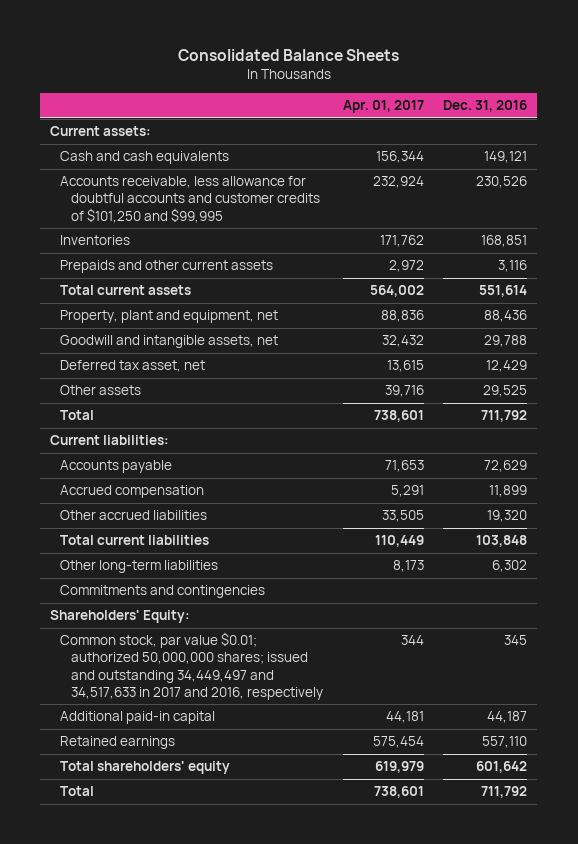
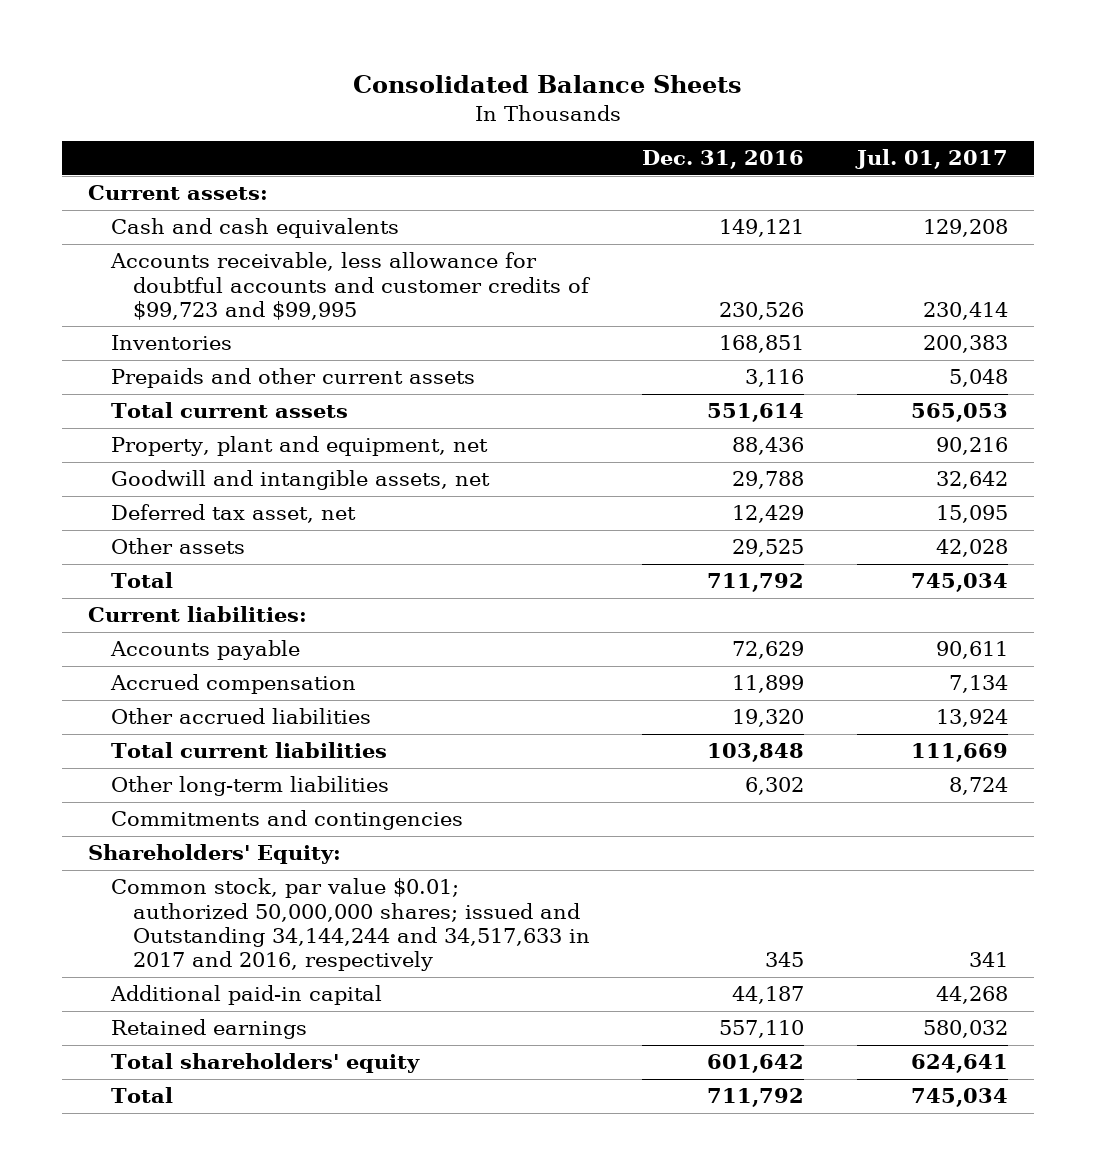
- | Apr. 01, 2017 | Dec. 31, 2016
+ | Dec. 31, 2016 | Jul. 01, 2017
- Accounts receivable, less allowance for doubtful accounts and customer credits of $101,250 and $99,995 | 232,924 | 230,526
+ Accounts receivable, less allowance for doubtful accounts and customer credits of $99,723 and $99,995 | 230,526 | 230,414
- Common stock, par value $0.01; authorized 50,000,000 shares; issued and outstanding 34,449,497 and 34,517,633 in 2017 and 2016, respectively | 344 | 345
+ Common stock, par value $0.01; authorized 50,000,000 shares; issued and Outstanding 34,144,244 and 34,517,633 in 2017 and 2016, respectively | 345 | 341

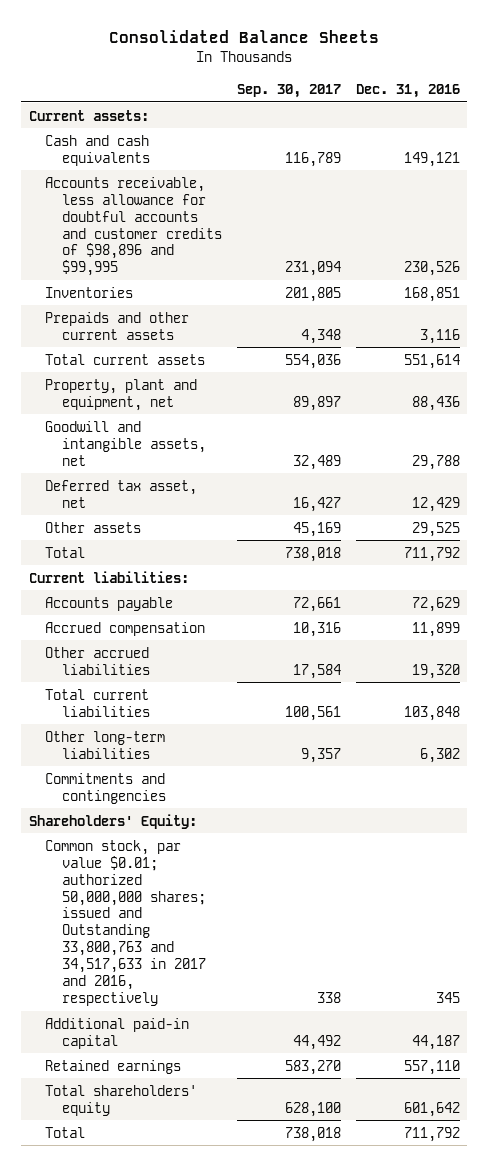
- | Dec. 31, 2016 | Jul. 01, 2017
+ | Sep. 30, 2017 | Dec. 31, 2016
- Accounts receivable, less allowance for doubtful accounts and customer credits of $99,723 and $99,995 | 230,526 | 230,414
+ Accounts receivable, less allowance for doubtful accounts and customer credits of $98,896 and $99,995 | 231,094 | 230,526
- Common stock, par value $0.01; authorized 50,000,000 shares; issued and Outstanding 34,144,244 and 34,517,633 in 2017 and 2016, respectively | 345 | 341
+ Common stock, par value $0.01; authorized 50,000,000 shares; issued and Outstanding 33,800,763 and 34,517,633 in 2017 and 2016, respectively | 338 | 345

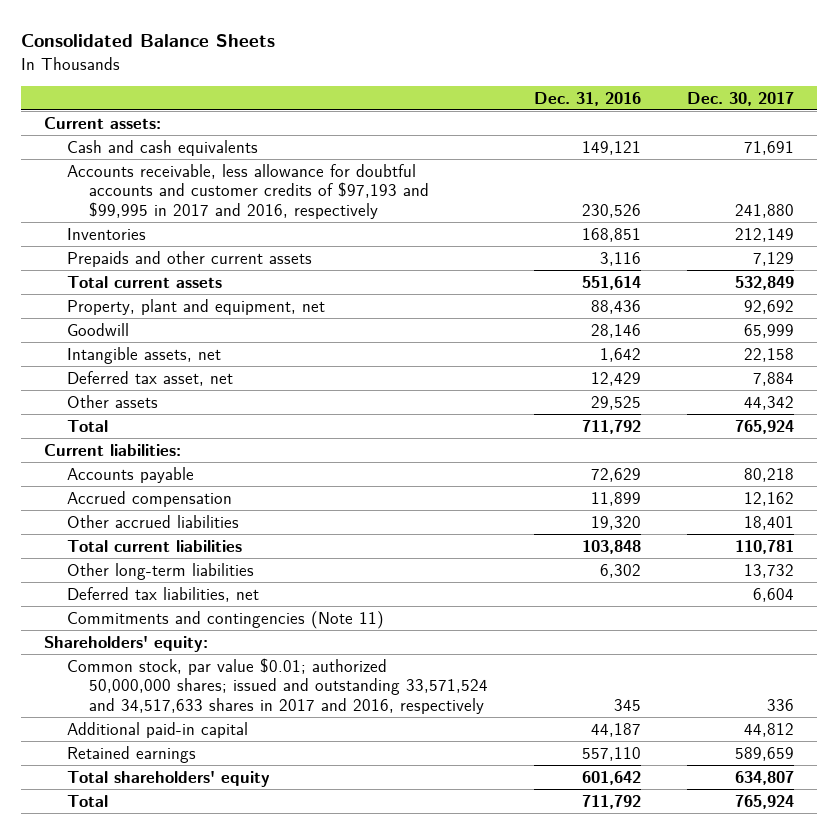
- | Sep. 30, 2017 | Dec. 31, 2016
+ | Dec. 31, 2016 | Dec. 30, 2017
- Accounts receivable, less allowance for doubtful accounts and customer credits of $98,896 and $99,995 | 231,094 | 230,526
+ Accounts receivable, less allowance for doubtful accounts and customer credits of $97,193 and $99,995 in 2017 and 2016, respectively | 230,526 | 241,880
- Goodwill and intangible assets, net | 32,489 | 29,788
+ Goodwill | 28,146 | 65,999
+ Intangible assets, net | 1,642 | 22,158
- Commitments and contingencies
- Shareholders' Equity:
- Common stock, par value $0.01; authorized 50,000,000 shares; issued and Outstanding 33,800,763 and 34,517,633 in 2017 and 2016, respectively | 338 | 345
+ Deferred tax liabilities, net | | 6,604
+ Commitments and contingencies (Note 11)
+ Shareholders' equity:
+ Common stock, par value $0.01; authorized 50,000,000 shares; issued and outstanding 33,571,524 and 34,517,633 shares in 2017 and 2016, respectively | 345 | 336

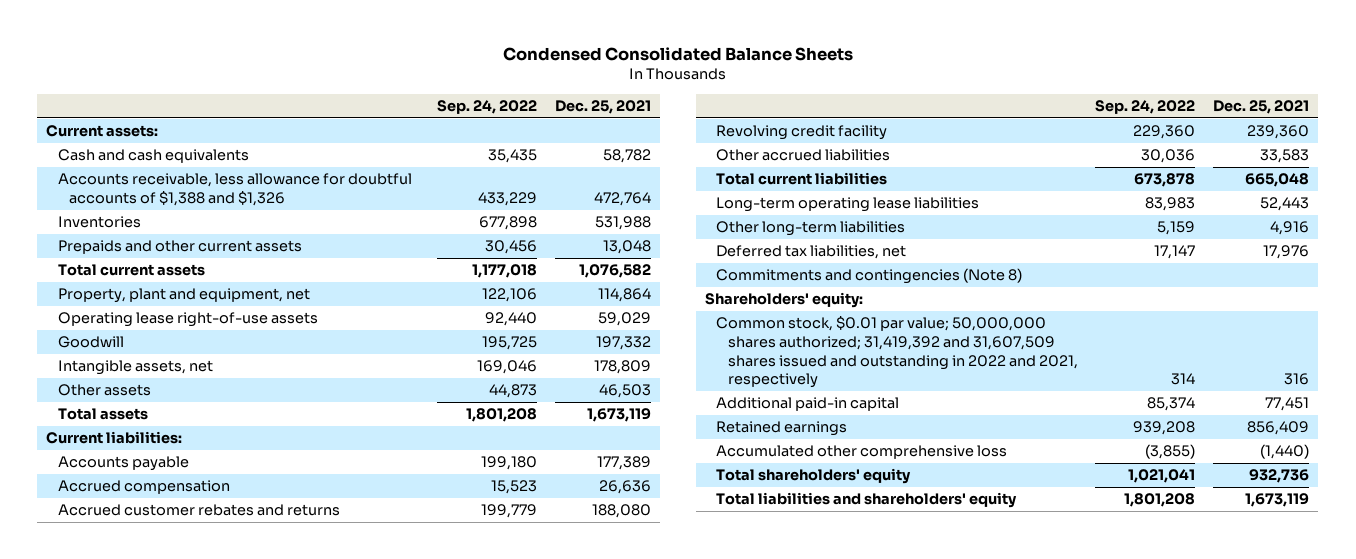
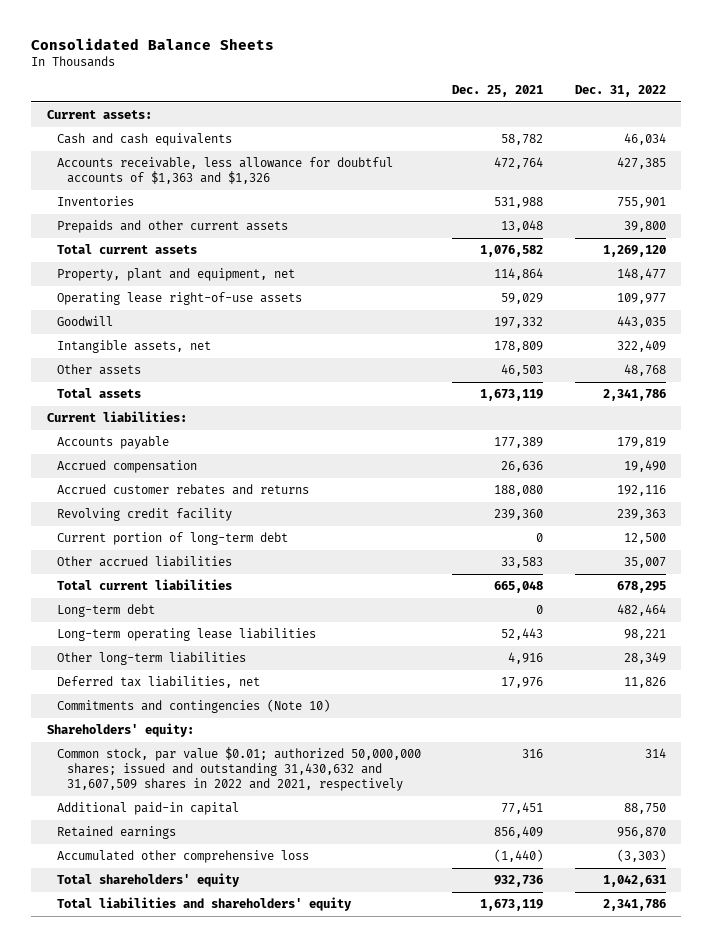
- Condensed Consolidated Balance Sheets
+ Consolidated Balance Sheets
- | Sep. 24, 2022 | Dec. 25, 2021
+ | Dec. 25, 2021 | Dec. 31, 2022
- Accounts receivable, less allowance for doubtful accounts of $1,388 and $1,326 | 433,229 | 472,764
+ Accounts receivable, less allowance for doubtful accounts of $1,363 and $1,326 | 472,764 | 427,385
+ Current portion of long-term debt | 0 | 12,500
+ Long-term debt | 0 | 482,464
- Commitments and contingencies (Note 8)
+ Commitments and contingencies (Note 10)
- Common stock, $0.01 par value; 50,000,000 shares authorized; 31,419,392 and 31,607,509 shares issued and outstanding in 2022 and 2021, respectively | 314 | 316
+ Common stock, par value $0.01; authorized 50,000,000 shares; issued and outstanding 31,430,632 and 31,607,509 shares in 2022 and 2021, respectively | 316 | 314

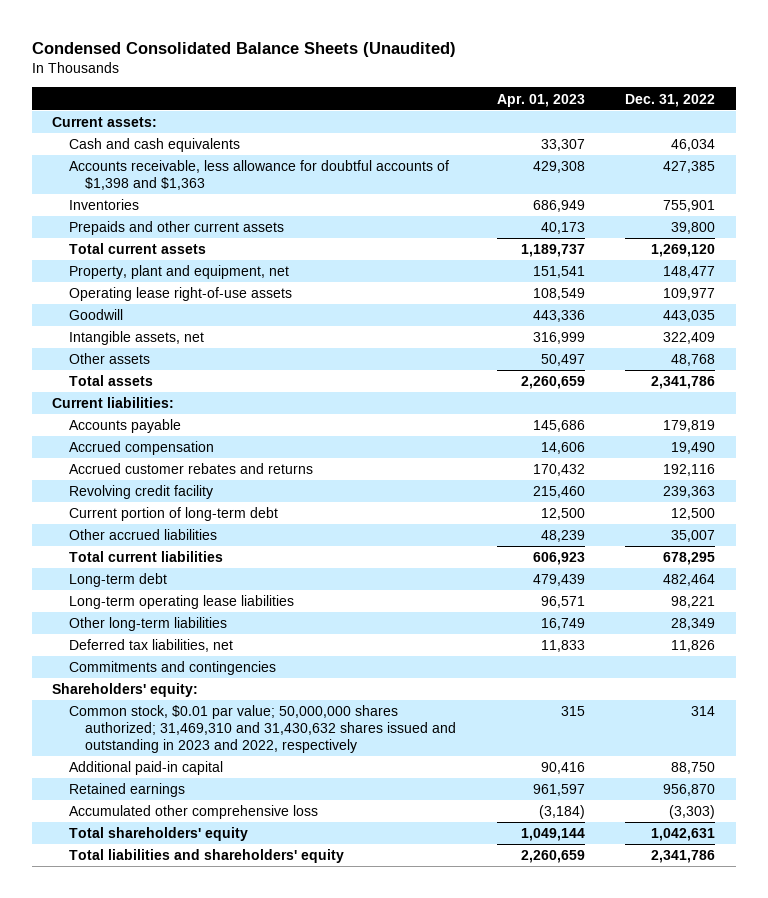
- Consolidated Balance Sheets
+ Condensed Consolidated Balance Sheets (Unaudited)
- | Dec. 25, 2021 | Dec. 31, 2022
+ | Apr. 01, 2023 | Dec. 31, 2022
- Accounts receivable, less allowance for doubtful accounts of $1,363 and $1,326 | 472,764 | 427,385
+ Accounts receivable, less allowance for doubtful accounts of $1,398 and $1,363 | 429,308 | 427,385
- Commitments and contingencies (Note 10)
+ Commitments and contingencies
- Common stock, par value $0.01; authorized 50,000,000 shares; issued and outstanding 31,430,632 and 31,607,509 shares in 2022 and 2021, respectively | 316 | 314
+ Common stock, $0.01 par value; 50,000,000 shares authorized; 31,469,310 and 31,430,632 shares issued and outstanding in 2023 and 2022, respectively | 315 | 314

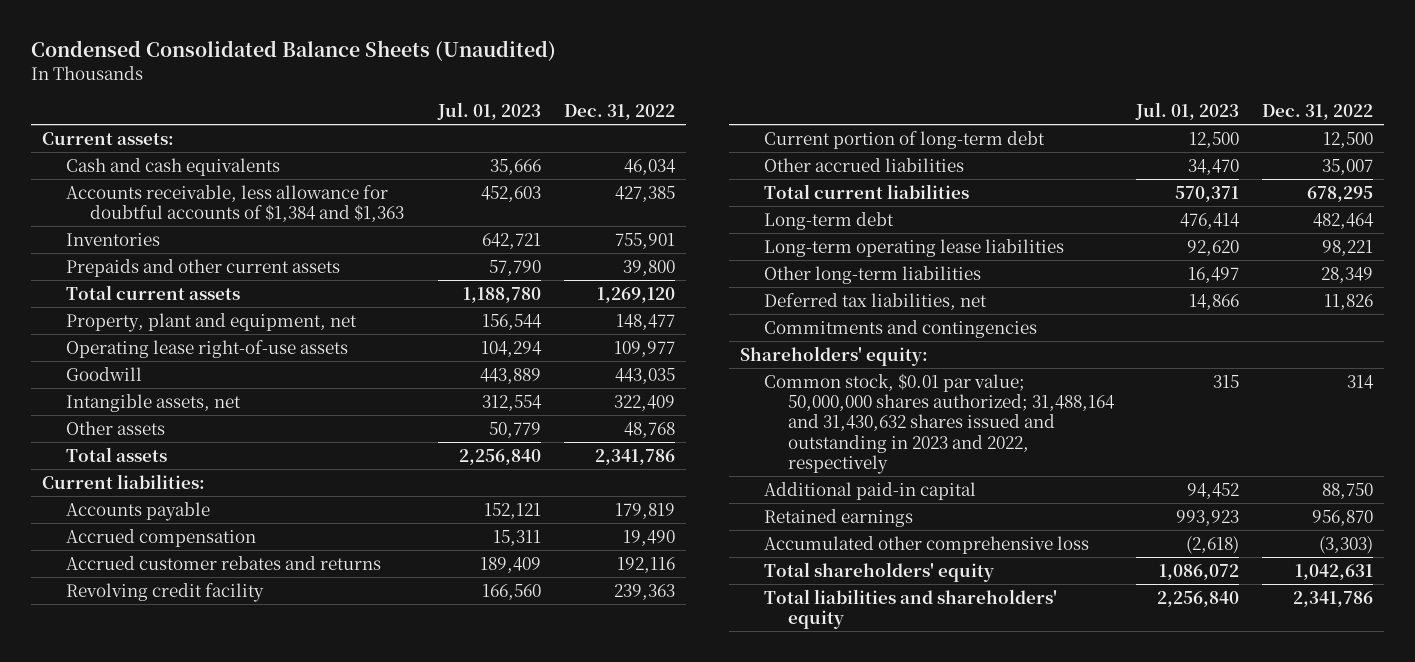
- | Apr. 01, 2023 | Dec. 31, 2022
+ | Jul. 01, 2023 | Dec. 31, 2022
- Accounts receivable, less allowance for doubtful accounts of $1,398 and $1,363 | 429,308 | 427,385
+ Accounts receivable, less allowance for doubtful accounts of $1,384 and $1,363 | 452,603 | 427,385
- Common stock, $0.01 par value; 50,000,000 shares authorized; 31,469,310 and 31,430,632 shares issued and outstanding in 2023 and 2022, respectively | 315 | 314
+ Common stock, $0.01 par value; 50,000,000 shares authorized; 31,488,164 and 31,430,632 shares issued and outstanding in 2023 and 2022, respectively | 315 | 314

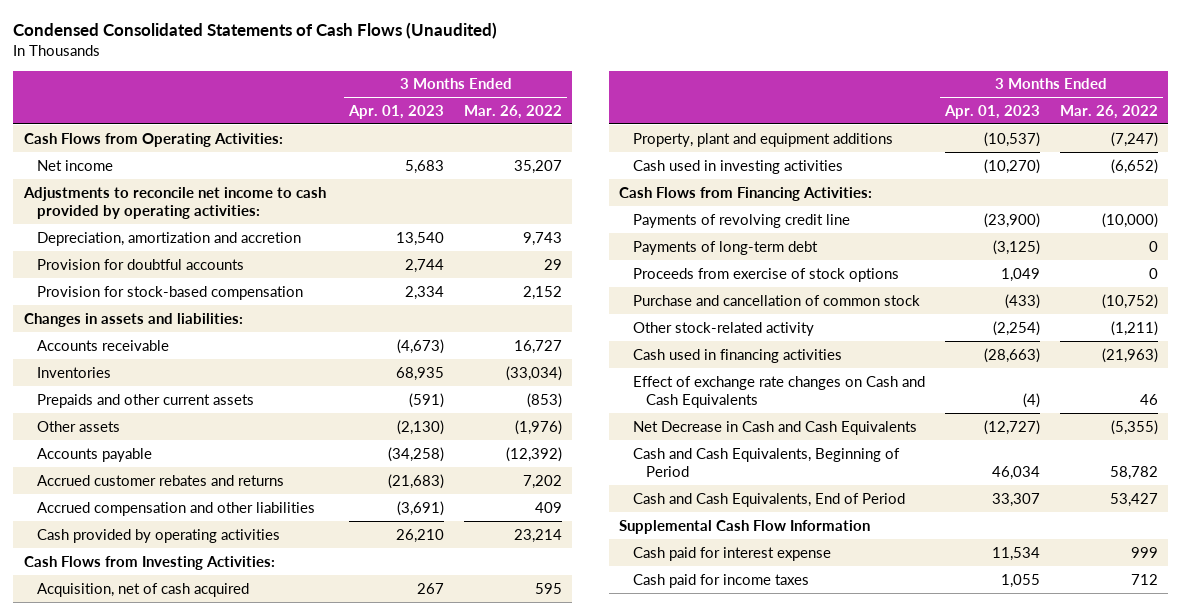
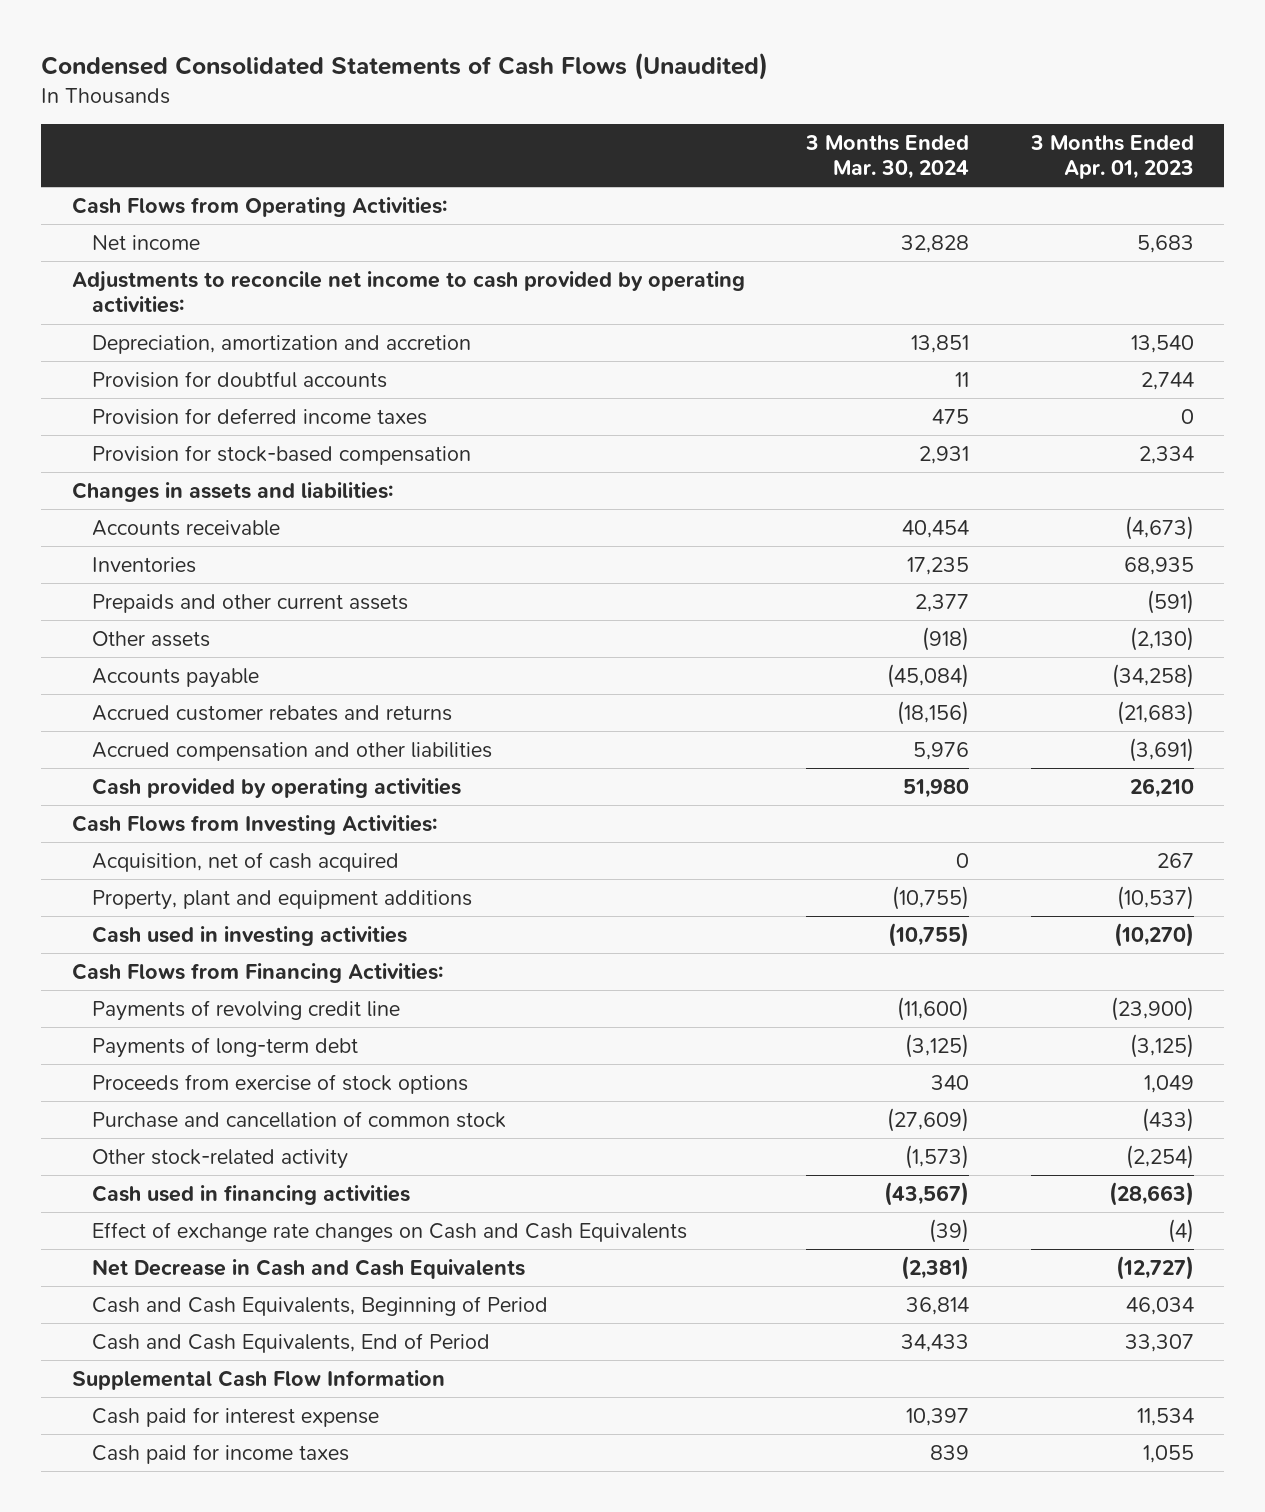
- | 3 Months Ended Apr. 01, 2023 | 3 Months Ended Mar. 26, 2022
+ | 3 Months Ended Mar. 30, 2024 | 3 Months Ended Apr. 01, 2023
+ Provision for deferred income taxes | 475 | 0

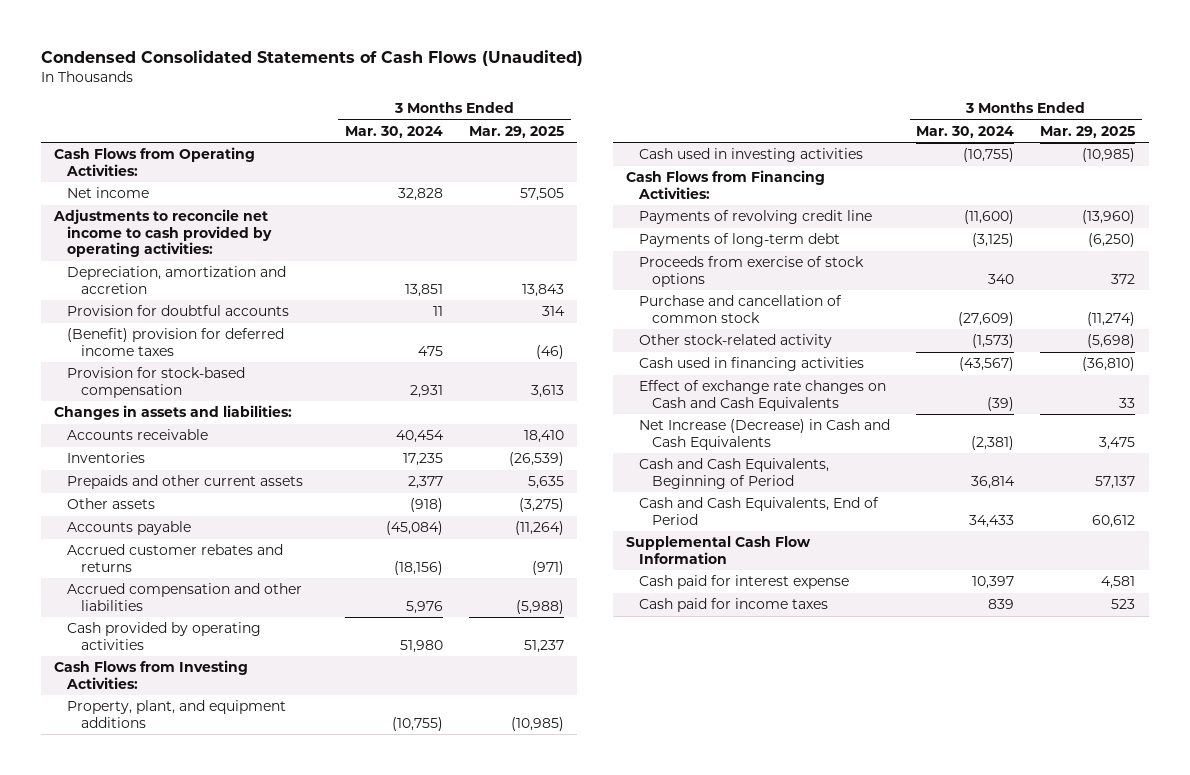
- | 3 Months Ended Mar. 30, 2024 | 3 Months Ended Apr. 01, 2023
+ | 3 Months Ended Mar. 30, 2024 | 3 Months Ended Mar. 29, 2025
- Provision for deferred income taxes | 475 | 0
+ (Benefit) provision for deferred income taxes | 475 | (46)
- Acquisition, net of cash acquired | 0 | 267
- Property, plant and equipment additions | (10,755) | (10,537)
+ Property, plant, and equipment additions | (10,755) | (10,985)
- Net Decrease in Cash and Cash Equivalents | (2,381) | (12,727)
+ Net Increase (Decrease) in Cash and Cash Equivalents | (2,381) | 3,475

